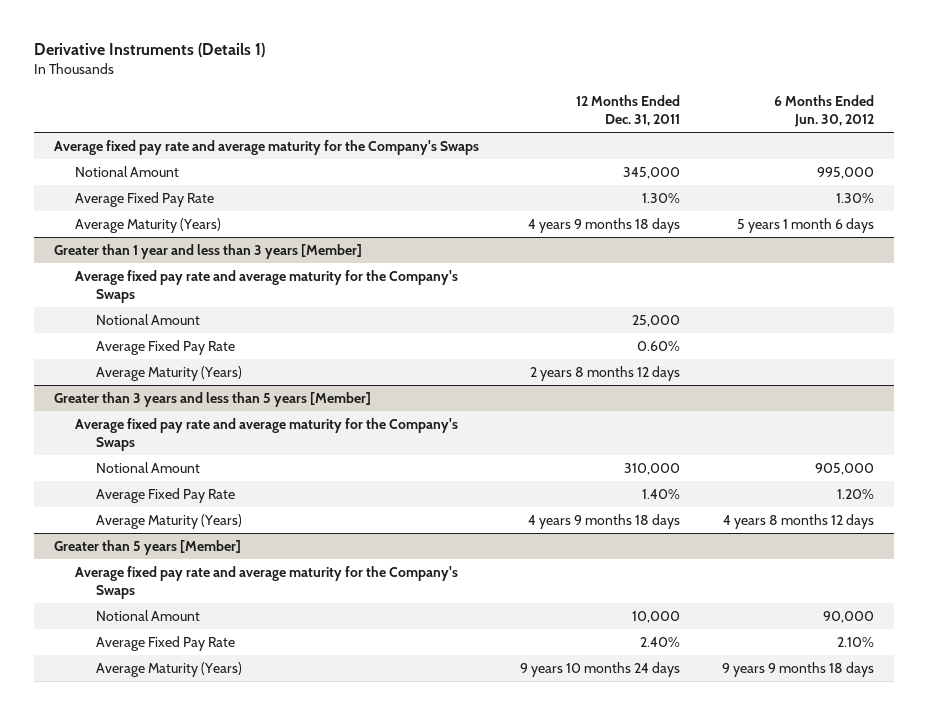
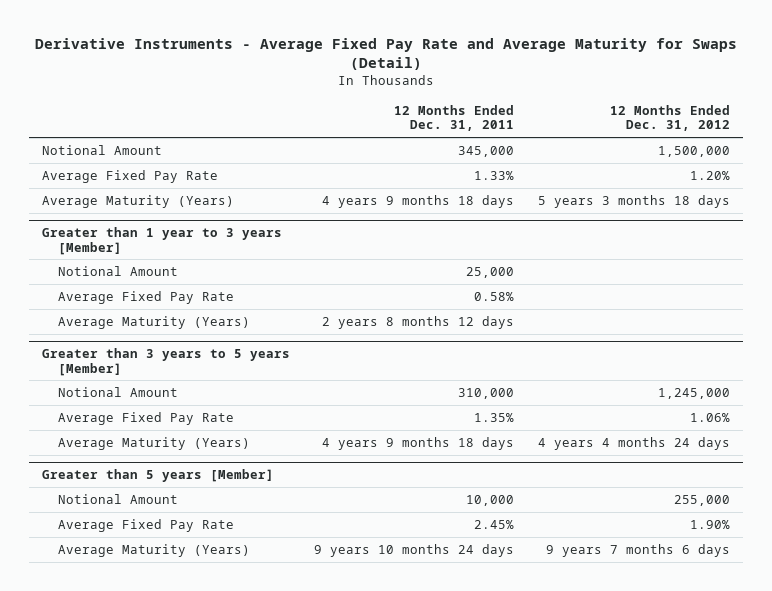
- Derivative Instruments (Details 1)
+ Derivative Instruments - Average Fixed Pay Rate and Average Maturity for Swaps (Detail)
- | 12 Months Ended Dec. 31, 2011 | 6 Months Ended Jun. 30, 2012
+ | 12 Months Ended Dec. 31, 2011 | 12 Months Ended Dec. 31, 2012
- Average fixed pay rate and average maturity for the Company's Swaps
- Average Fixed Pay Rate | 1.30% | 1.30%
+ Average Fixed Pay Rate | 1.33% | 1.20%
- Greater than 1 year and less than 3 years [Member]
- Average fixed pay rate and average maturity for the Company's Swaps
+ Greater than 1 year to 3 years [Member]
- Average Fixed Pay Rate | 0.60% |
+ Average Fixed Pay Rate | 0.58% |
- Greater than 3 years and less than 5 years [Member]
- Average fixed pay rate and average maturity for the Company's Swaps
+ Greater than 3 years to 5 years [Member]
- Average Fixed Pay Rate | 1.40% | 1.20%
+ Average Fixed Pay Rate | 1.35% | 1.06%
@ Greater than 5 years [Member]
- Average fixed pay rate and average maturity for the Company's Swaps
- Average Fixed Pay Rate | 2.40% | 2.10%
+ Average Fixed Pay Rate | 2.45% | 1.90%

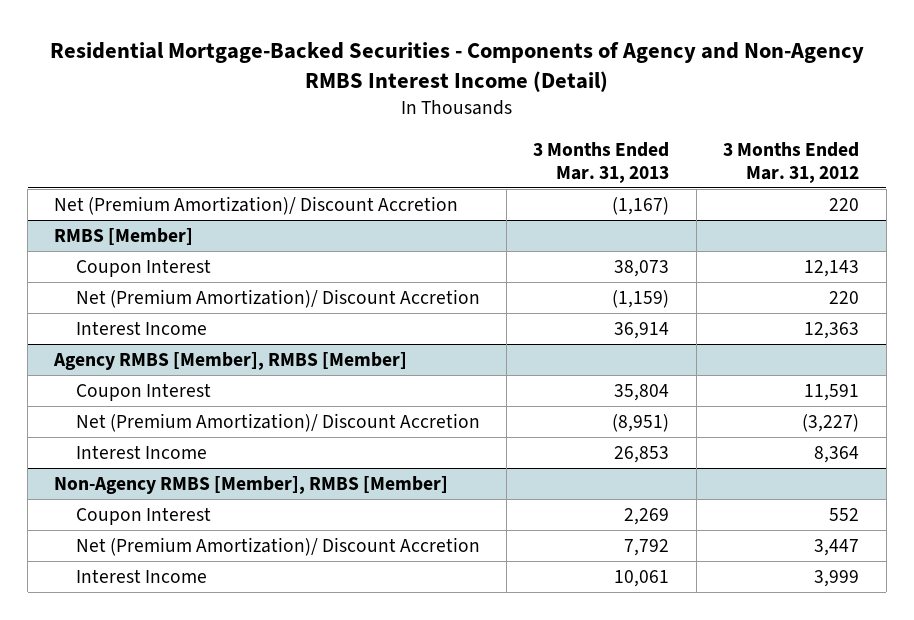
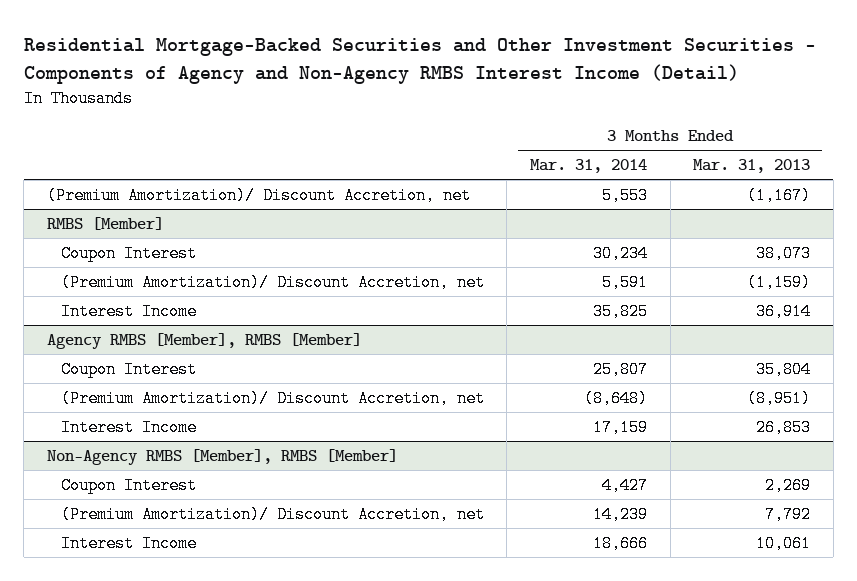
- Residential Mortgage-Backed Securities - Components of Agency and Non-Agency RMBS Interest Income (Detail)
+ Residential Mortgage-Backed Securities and Other Investment Securities - Components of Agency and Non-Agency RMBS Interest Income (Detail)
- | 3 Months Ended Mar. 31, 2013 | 3 Months Ended Mar. 31, 2012
+ | 3 Months Ended Mar. 31, 2014 | 3 Months Ended Mar. 31, 2013
- Net (Premium Amortization)/ Discount Accretion | (1,167) | 220
+ (Premium Amortization)/ Discount Accretion, net | 5,553 | (1,167)
@ RMBS [Member]
- Net (Premium Amortization)/ Discount Accretion | (1,159) | 220
+ (Premium Amortization)/ Discount Accretion, net | 5,591 | (1,159)
@ Agency RMBS [Member], RMBS [Member]
- Net (Premium Amortization)/ Discount Accretion | (8,951) | (3,227)
+ (Premium Amortization)/ Discount Accretion, net | (8,648) | (8,951)
@ Non-Agency RMBS [Member], RMBS [Member]
- Net (Premium Amortization)/ Discount Accretion | 7,792 | 3,447
+ (Premium Amortization)/ Discount Accretion, net | 14,239 | 7,792

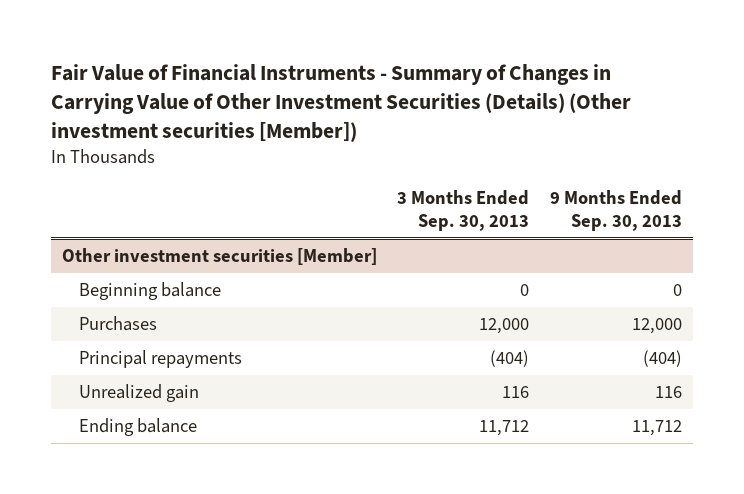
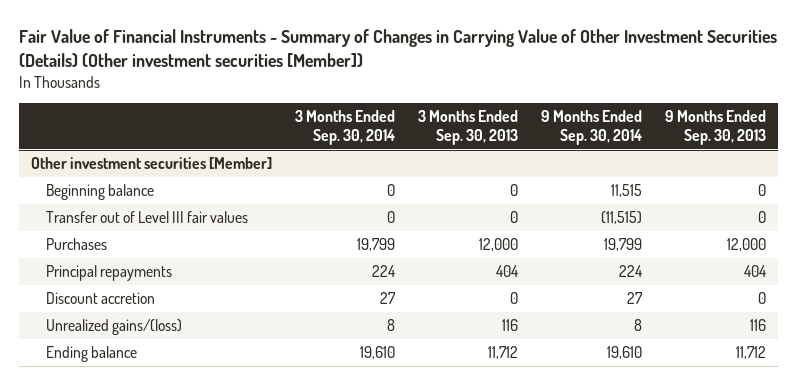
- | 3 Months Ended Sep. 30, 2013 | 9 Months Ended Sep. 30, 2013
+ | 3 Months Ended Sep. 30, 2014 | 3 Months Ended Sep. 30, 2013 | 9 Months Ended Sep. 30, 2014 | 9 Months Ended Sep. 30, 2013
@ Other investment securities [Member]
+ Transfer out of Level III fair values | 0 | 0 | (11,515) | 0
- Principal repayments | (404) | (404)
- Unrealized gain | 116 | 116
+ Principal repayments | 224 | 404 | 224 | 404
+ Discount accretion | 27 | 0 | 27 | 0
+ Unrealized gains/(loss) | 8 | 116 | 8 | 116

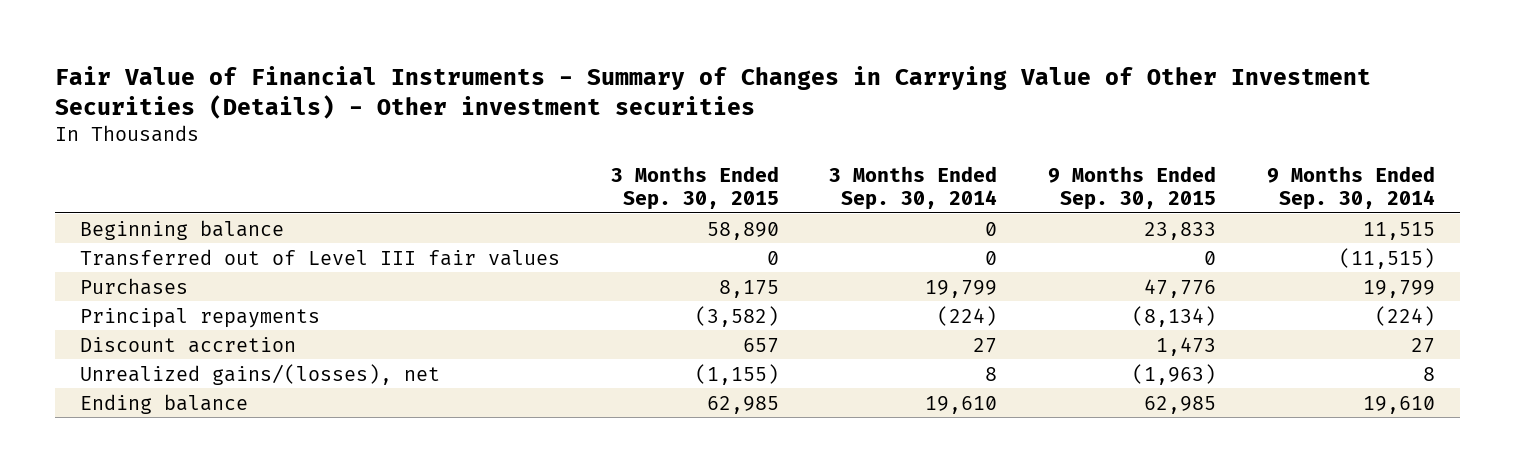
- Fair Value of Financial Instruments - Summary of Changes in Carrying Value of Other Investment Securities (Details) (Other investment securities [Member])
+ Fair Value of Financial Instruments - Summary of Changes in Carrying Value of Other Investment Securities (Details) - Other investment securities
- | 3 Months Ended Sep. 30, 2014 | 3 Months Ended Sep. 30, 2013 | 9 Months Ended Sep. 30, 2014 | 9 Months Ended Sep. 30, 2013
+ | 3 Months Ended Sep. 30, 2015 | 3 Months Ended Sep. 30, 2014 | 9 Months Ended Sep. 30, 2015 | 9 Months Ended Sep. 30, 2014
- Other investment securities [Member]
- Transfer out of Level III fair values | 0 | 0 | (11,515) | 0
+ Transferred out of Level III fair values | 0 | 0 | 0 | (11,515)
- Principal repayments | 224 | 404 | 224 | 404
+ Principal repayments | (3,582) | (224) | (8,134) | (224)
- Unrealized gains/(loss) | 8 | 116 | 8 | 116
+ Unrealized gains/(losses), net | (1,155) | 8 | (1,963) | 8

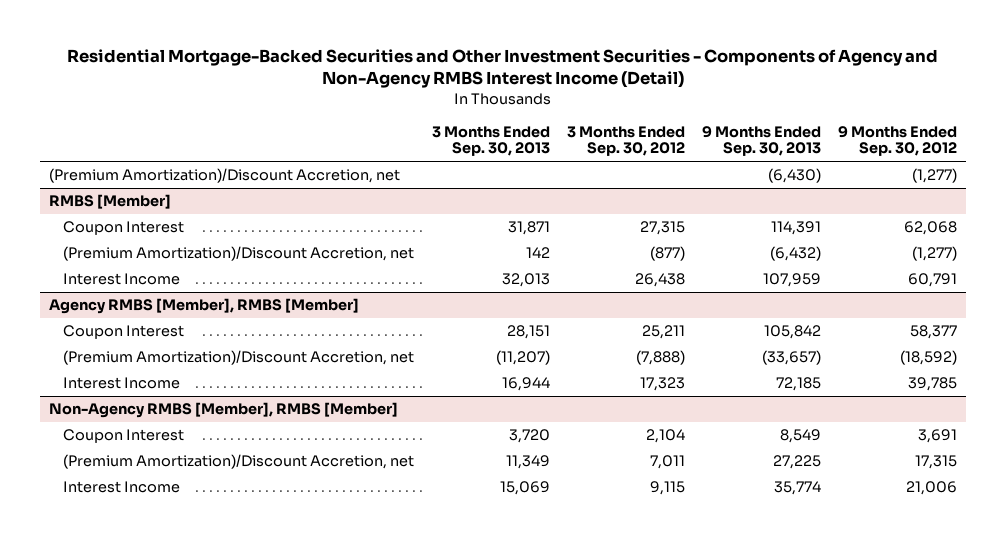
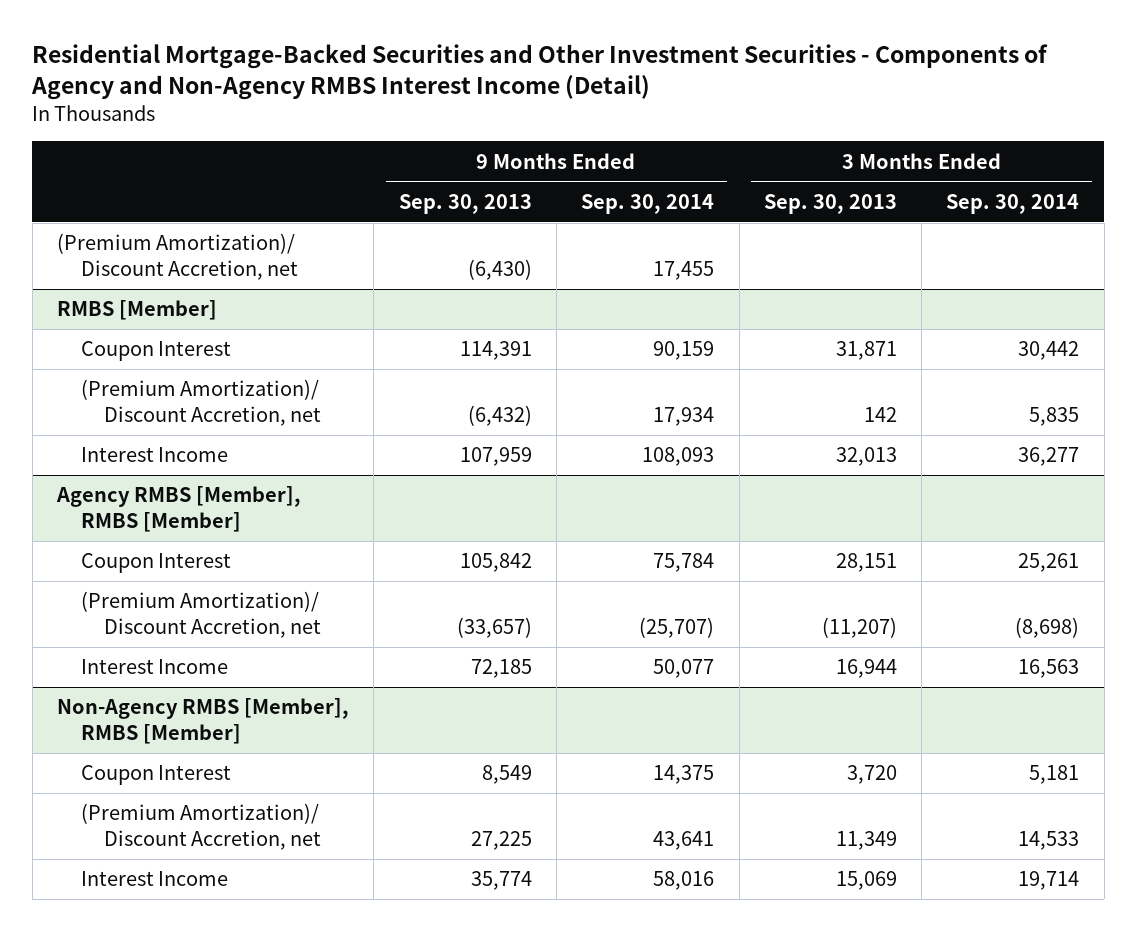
- | 3 Months Ended Sep. 30, 2013 | 3 Months Ended Sep. 30, 2012 | 9 Months Ended Sep. 30, 2013 | 9 Months Ended Sep. 30, 2012
+ | 9 Months Ended Sep. 30, 2013 | 9 Months Ended Sep. 30, 2014 | 3 Months Ended Sep. 30, 2013 | 3 Months Ended Sep. 30, 2014
- (Premium Amortization)/Discount Accretion, net | | | (6,430) | (1,277)
+ (Premium Amortization)/ Discount Accretion, net | (6,430) | 17,455 | |
@ RMBS [Member]
- (Premium Amortization)/Discount Accretion, net | 142 | (877) | (6,432) | (1,277)
+ (Premium Amortization)/ Discount Accretion, net | (6,432) | 17,934 | 142 | 5,835
@ Agency RMBS [Member], RMBS [Member]
- (Premium Amortization)/Discount Accretion, net | (11,207) | (7,888) | (33,657) | (18,592)
+ (Premium Amortization)/ Discount Accretion, net | (33,657) | (25,707) | (11,207) | (8,698)
@ Non-Agency RMBS [Member], RMBS [Member]
- (Premium Amortization)/Discount Accretion, net | 11,349 | 7,011 | 27,225 | 17,315
+ (Premium Amortization)/ Discount Accretion, net | 27,225 | 43,641 | 11,349 | 14,533

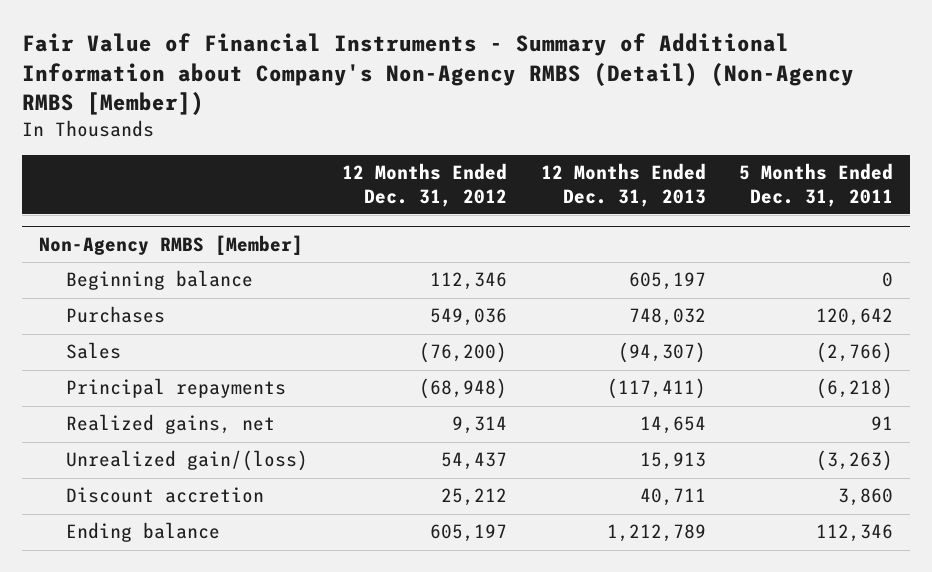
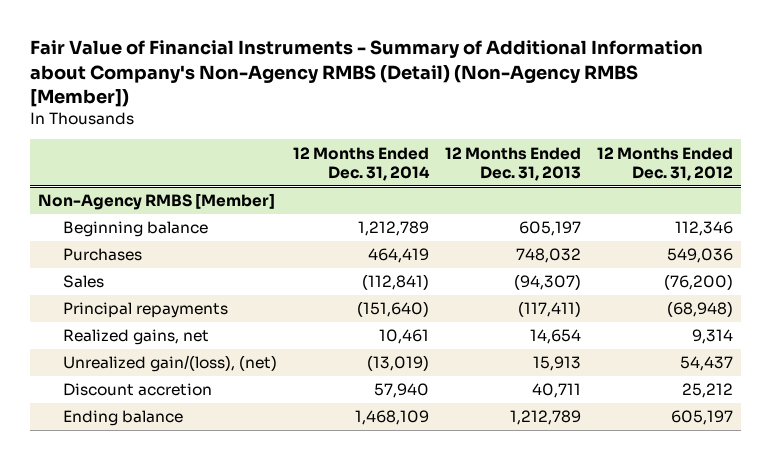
- | 12 Months Ended Dec. 31, 2012 | 12 Months Ended Dec. 31, 2013 | 5 Months Ended Dec. 31, 2011
+ | 12 Months Ended Dec. 31, 2014 | 12 Months Ended Dec. 31, 2013 | 12 Months Ended Dec. 31, 2012
@ Non-Agency RMBS [Member]
- Unrealized gain/(loss) | 54,437 | 15,913 | (3,263)
+ Unrealized gain/(loss), (net) | (13,019) | 15,913 | 54,437

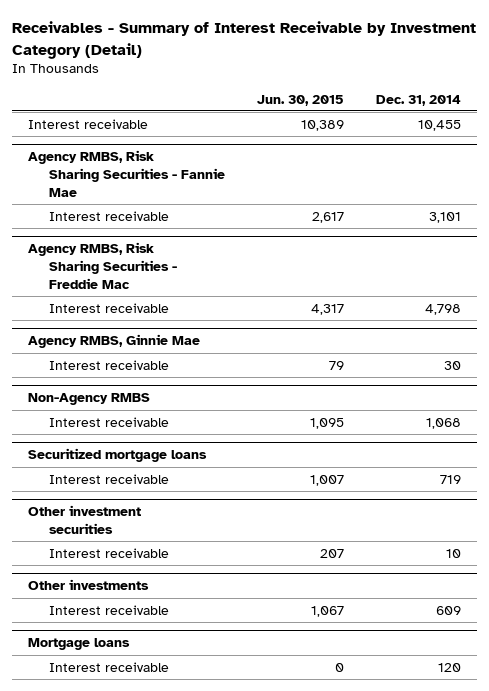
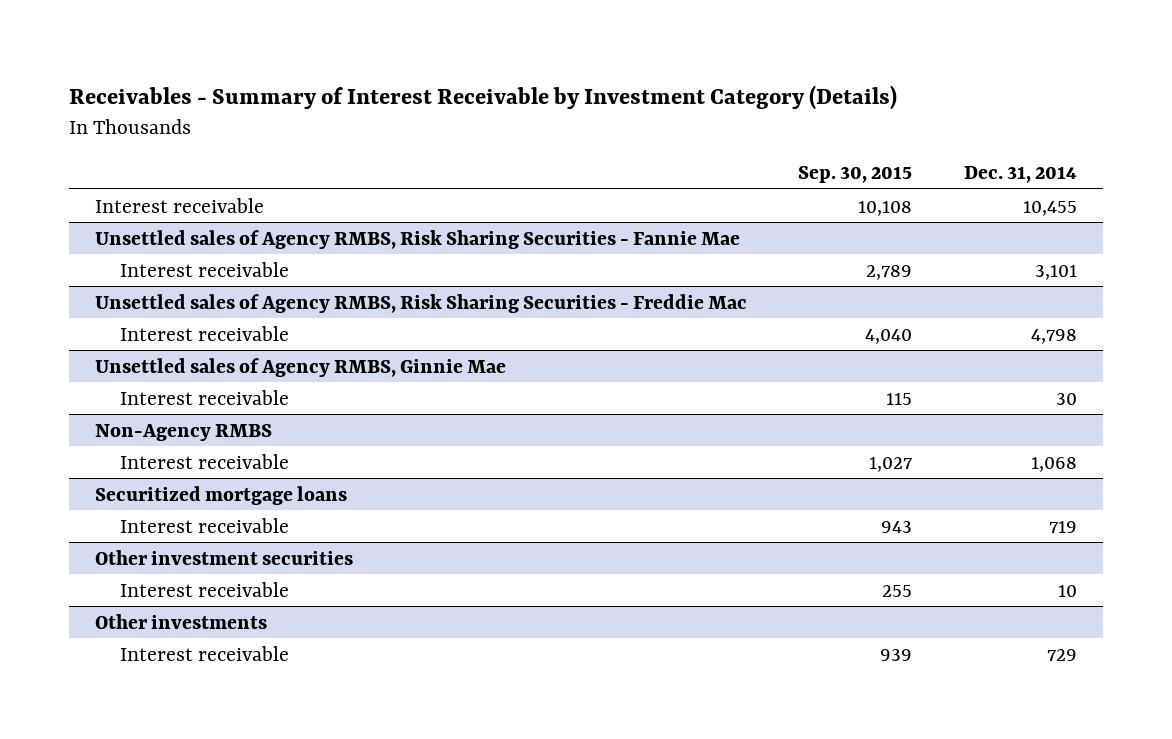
- Receivables - Summary of Interest Receivable by Investment Category (Detail)
+ Receivables - Summary of Interest Receivable by Investment Category (Details)
- | Jun. 30, 2015 | Dec. 31, 2014
+ | Sep. 30, 2015 | Dec. 31, 2014
- Agency RMBS, Risk Sharing Securities - Fannie Mae
+ Unsettled sales of Agency RMBS, Risk Sharing Securities - Fannie Mae
- Agency RMBS, Risk Sharing Securities - Freddie Mac
+ Unsettled sales of Agency RMBS, Risk Sharing Securities - Freddie Mac
- Agency RMBS, Ginnie Mae
+ Unsettled sales of Agency RMBS, Ginnie Mae
@ Other investments
- Interest receivable | 1,067 | 609
- Mortgage loans
- Interest receivable | 0 | 120
@ Other investments
+ Interest receivable | 939 | 729

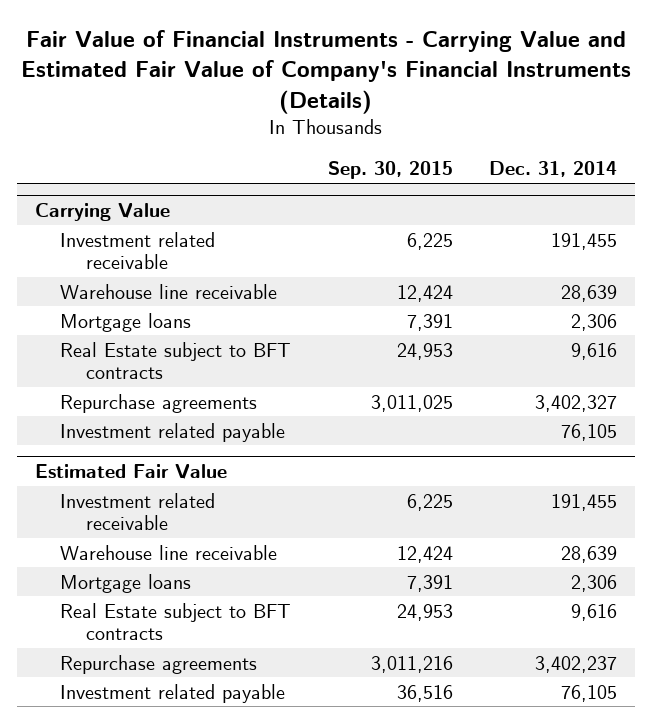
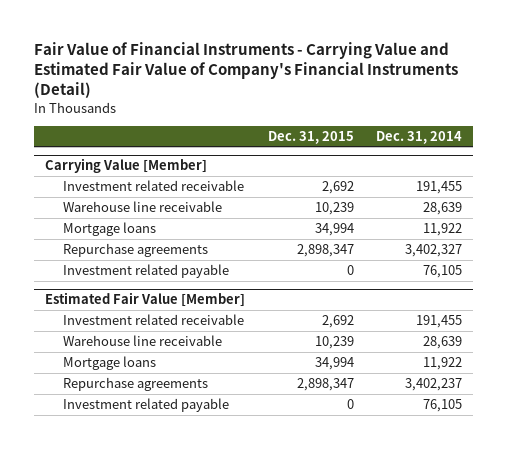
- Fair Value of Financial Instruments - Carrying Value and Estimated Fair Value of Company's Financial Instruments (Details)
+ Fair Value of Financial Instruments - Carrying Value and Estimated Fair Value of Company's Financial Instruments (Detail)
- | Sep. 30, 2015 | Dec. 31, 2014
+ | Dec. 31, 2015 | Dec. 31, 2014
- Carrying Value
+ Carrying Value [Member]
- Mortgage loans | 7,391 | 2,306
- Real Estate subject to BFT contracts | 24,953 | 9,616
+ Mortgage loans | 34,994 | 11,922
- Estimated Fair Value
+ Estimated Fair Value [Member]
- Mortgage loans | 7,391 | 2,306
- Real Estate subject to BFT contracts | 24,953 | 9,616
+ Mortgage loans | 34,994 | 11,922

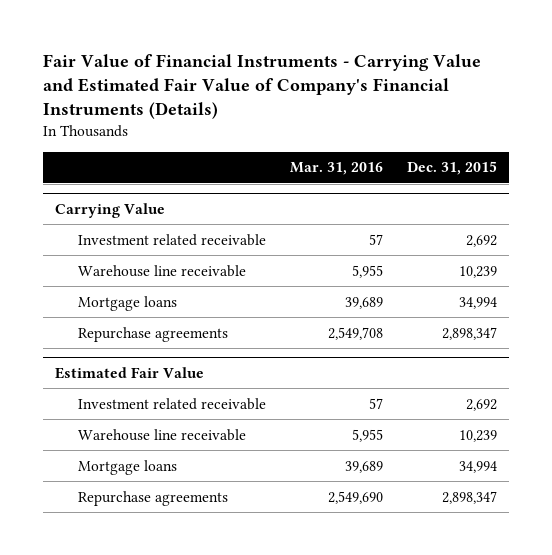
- Fair Value of Financial Instruments - Carrying Value and Estimated Fair Value of Company's Financial Instruments (Detail)
+ Fair Value of Financial Instruments - Carrying Value and Estimated Fair Value of Company's Financial Instruments (Details)
- | Dec. 31, 2015 | Dec. 31, 2014
+ | Mar. 31, 2016 | Dec. 31, 2015
- Carrying Value [Member]
+ Carrying Value
- Investment related payable | 0 | 76,105
- Estimated Fair Value [Member]
+ Estimated Fair Value
- Investment related payable | 0 | 76,105

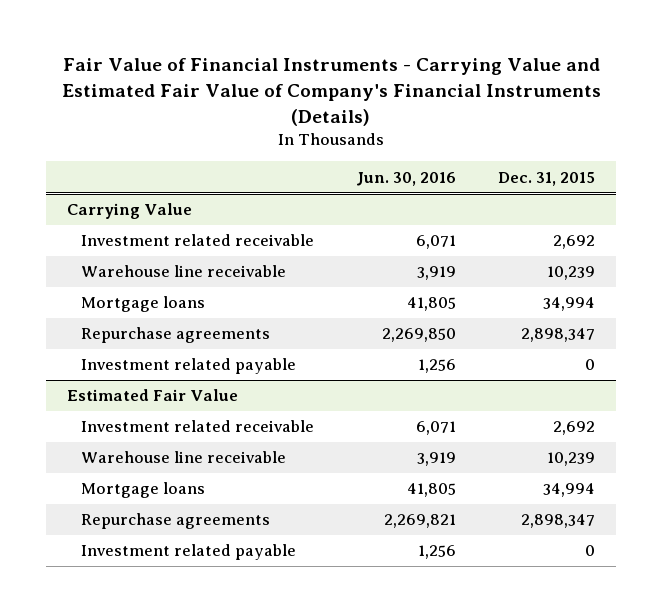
- | Mar. 31, 2016 | Dec. 31, 2015
+ | Jun. 30, 2016 | Dec. 31, 2015
@ Carrying Value
+ Investment related payable | 1,256 | 0
@ Estimated Fair Value
+ Investment related payable | 1,256 | 0

